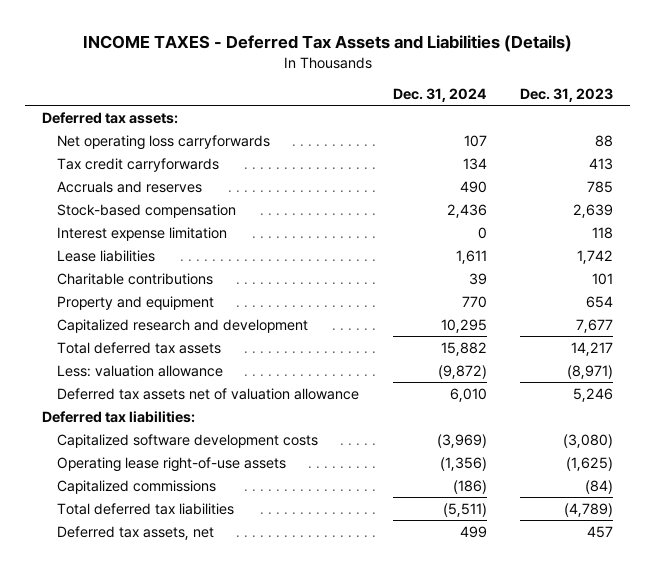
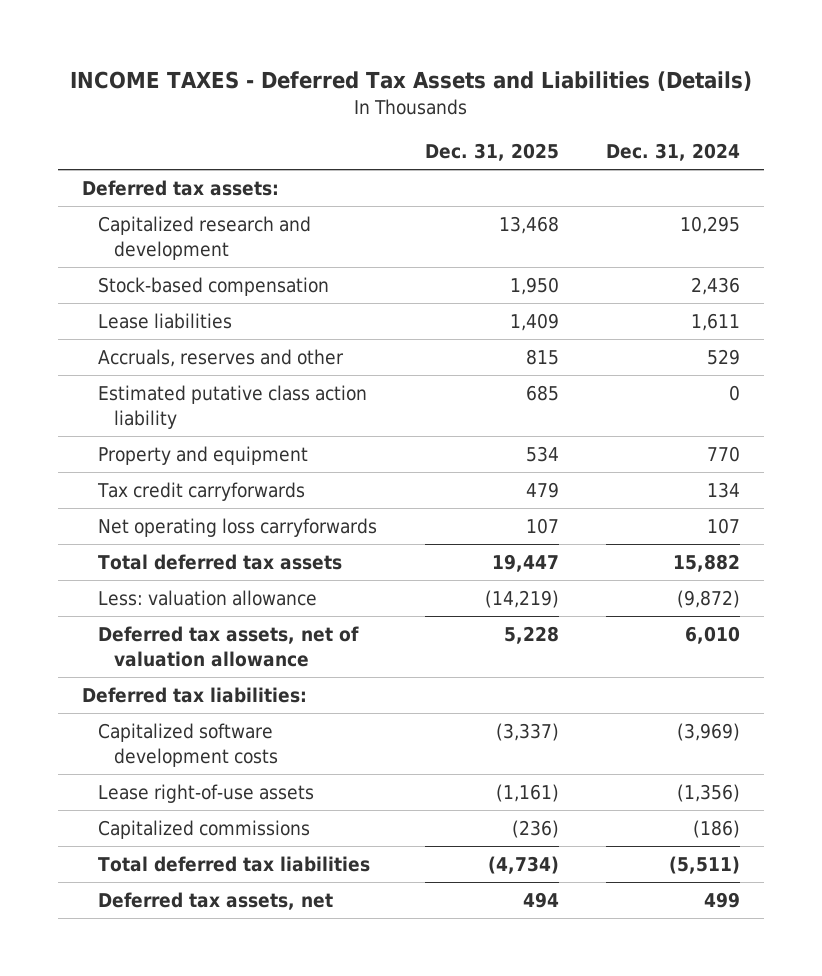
- | Dec. 31, 2024 | Dec. 31, 2023
+ | Dec. 31, 2025 | Dec. 31, 2024
- Accruals and reserves | 490 | 785
moved up: Capitalized research and development | 13,468 | 10,295
- Interest expense limitation | 0 | 118
- Charitable contributions | 39 | 101
+ Accruals, reserves and other | 815 | 529
+ Estimated putative class action liability | 685 | 0
moved down: Tax credit carryforwards | 479 | 134
moved down: Net operating loss carryforwards | 107 | 107
- Deferred tax assets net of valuation allowance | 6,010 | 5,246
+ Deferred tax assets, net of valuation allowance | 5,228 | 6,010
- Operating lease right-of-use assets | (1,356) | (1,625)
+ Lease right-of-use assets | (1,161) | (1,356)

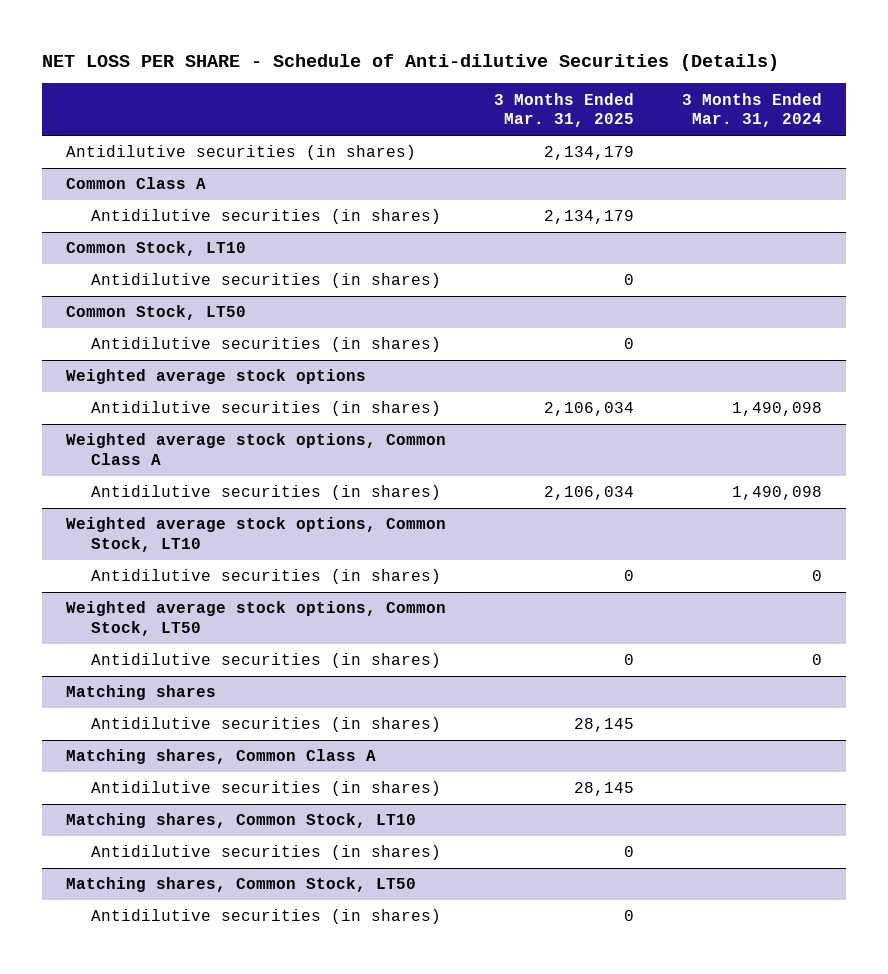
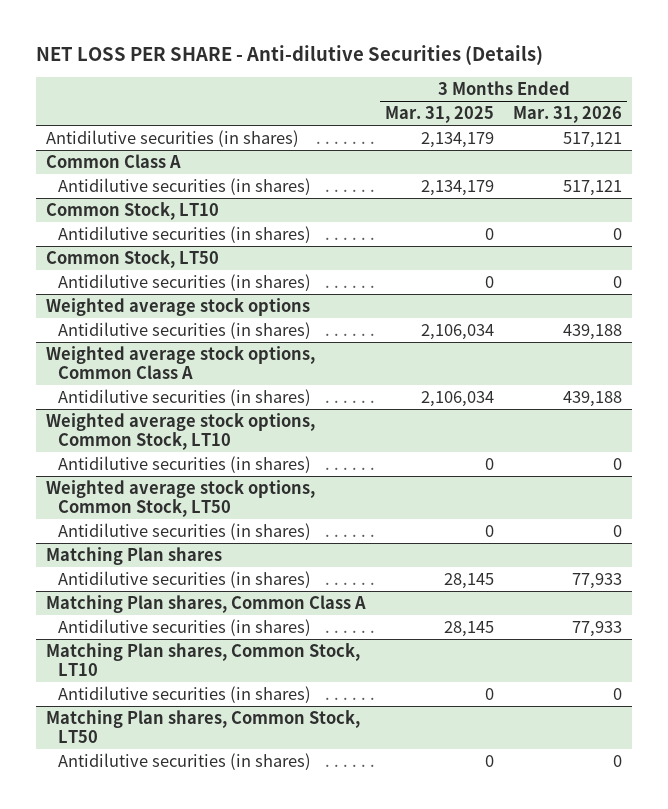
- NET LOSS PER SHARE - Schedule of Anti-dilutive Securities (Details)
+ NET LOSS PER SHARE - Anti-dilutive Securities (Details)
- | 3 Months Ended Mar. 31, 2025 | 3 Months Ended Mar. 31, 2024
+ | 3 Months Ended Mar. 31, 2025 | 3 Months Ended Mar. 31, 2026
- Matching shares
+ Matching Plan shares
- Matching shares, Common Class A
+ Matching Plan shares, Common Class A
- Matching shares, Common Stock, LT10
+ Matching Plan shares, Common Stock, LT10
- Matching shares, Common Stock, LT50
+ Matching Plan shares, Common Stock, LT50

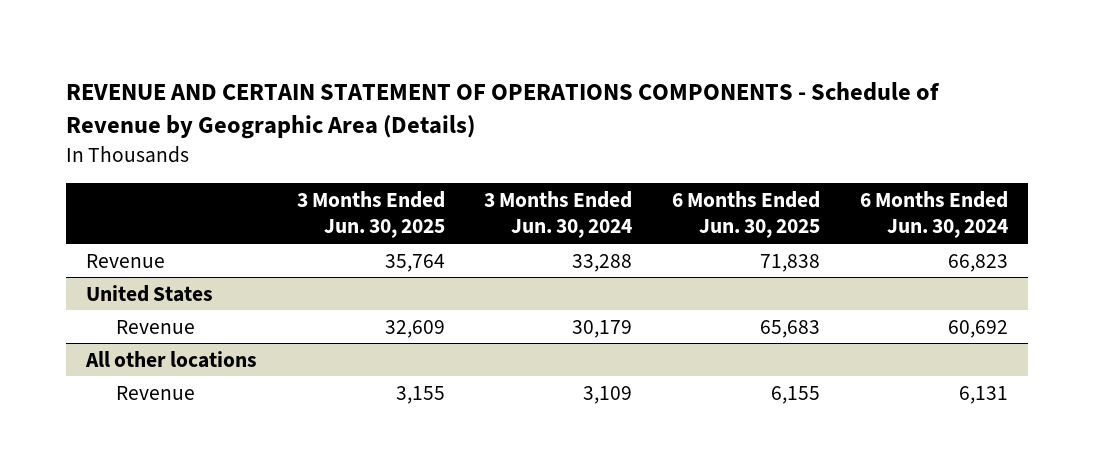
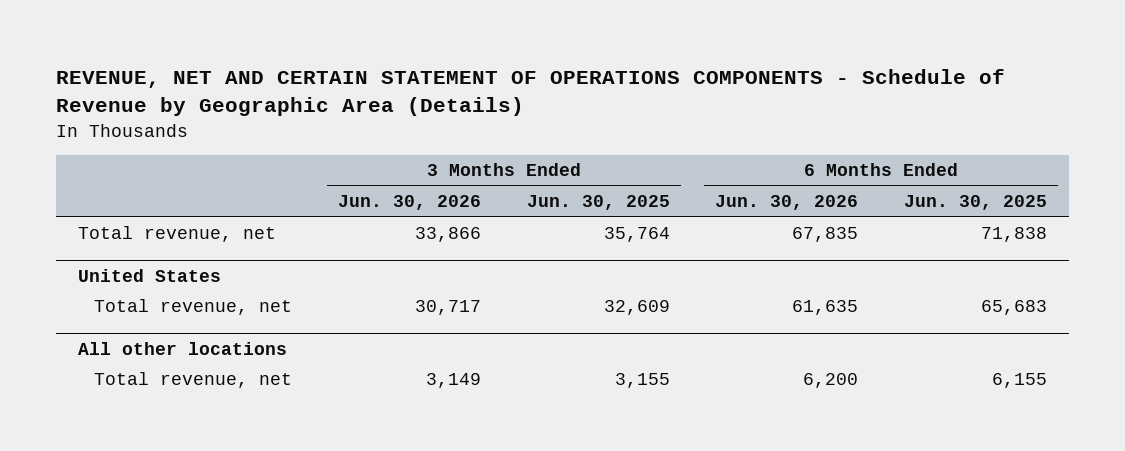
- REVENUE AND CERTAIN STATEMENT OF OPERATIONS COMPONENTS - Schedule of Revenue by Geographic Area (Details)
+ REVENUE, NET AND CERTAIN STATEMENT OF OPERATIONS COMPONENTS - Schedule of Revenue by Geographic Area (Details)
- | 3 Months Ended Jun. 30, 2025 | 3 Months Ended Jun. 30, 2024 | 6 Months Ended Jun. 30, 2025 | 6 Months Ended Jun. 30, 2024
+ | 3 Months Ended Jun. 30, 2026 | 3 Months Ended Jun. 30, 2025 | 6 Months Ended Jun. 30, 2026 | 6 Months Ended Jun. 30, 2025
- Revenue | 35,764 | 33,288 | 71,838 | 66,823
+ Total revenue, net | 33,866 | 35,764 | 67,835 | 71,838
@ United States
- Revenue | 32,609 | 30,179 | 65,683 | 60,692
+ Total revenue, net | 30,717 | 32,609 | 61,635 | 65,683
@ All other locations
- Revenue | 3,155 | 3,109 | 6,155 | 6,131
+ Total revenue, net | 3,149 | 3,155 | 6,200 | 6,155

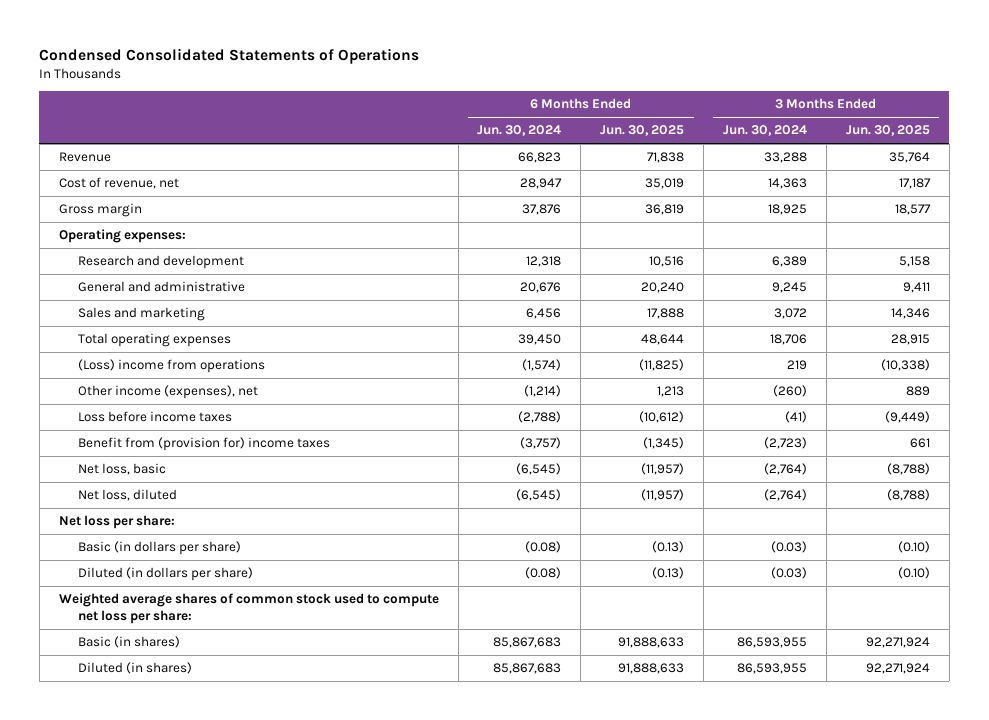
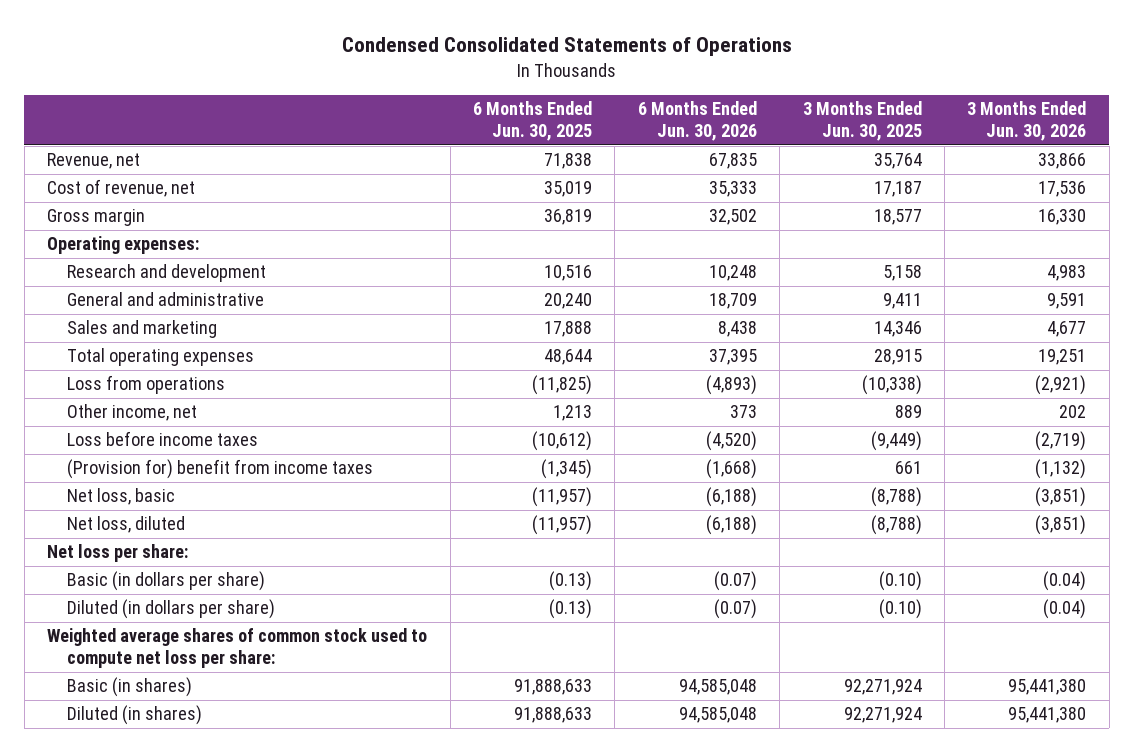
- | 6 Months Ended Jun. 30, 2024 | 6 Months Ended Jun. 30, 2025 | 3 Months Ended Jun. 30, 2024 | 3 Months Ended Jun. 30, 2025
+ | 6 Months Ended Jun. 30, 2025 | 6 Months Ended Jun. 30, 2026 | 3 Months Ended Jun. 30, 2025 | 3 Months Ended Jun. 30, 2026
- Revenue | 66,823 | 71,838 | 33,288 | 35,764
+ Revenue, net | 71,838 | 67,835 | 35,764 | 33,866
- (Loss) income from operations | (1,574) | (11,825) | 219 | (10,338)
- Other income (expenses), net | (1,214) | 1,213 | (260) | 889
+ Loss from operations | (11,825) | (4,893) | (10,338) | (2,921)
+ Other income, net | 1,213 | 373 | 889 | 202
- Benefit from (provision for) income taxes | (3,757) | (1,345) | (2,723) | 661
+ (Provision for) benefit from income taxes | (1,345) | (1,668) | 661 | (1,132)

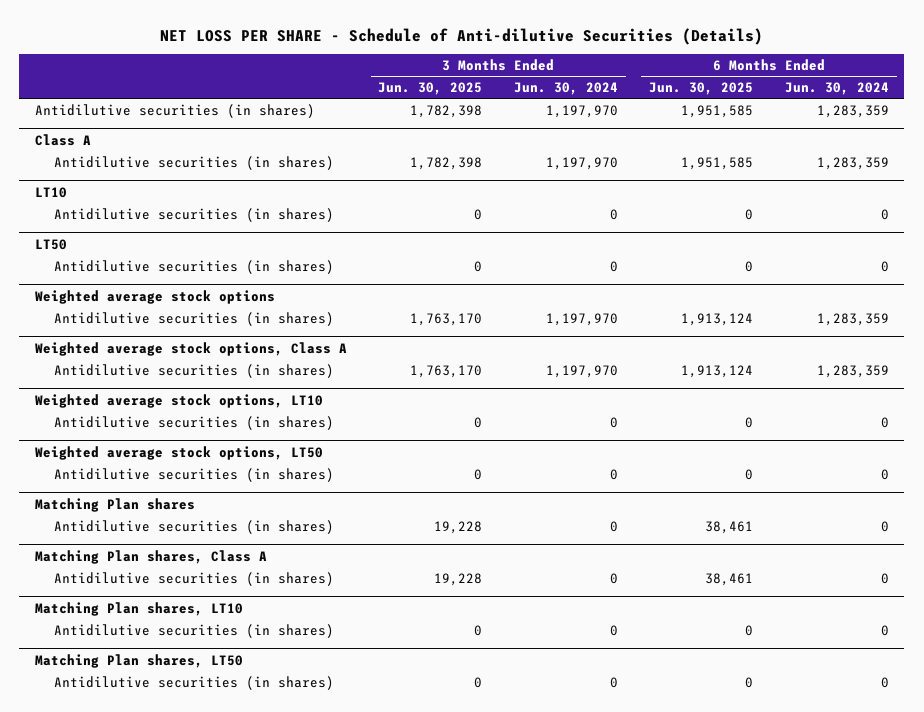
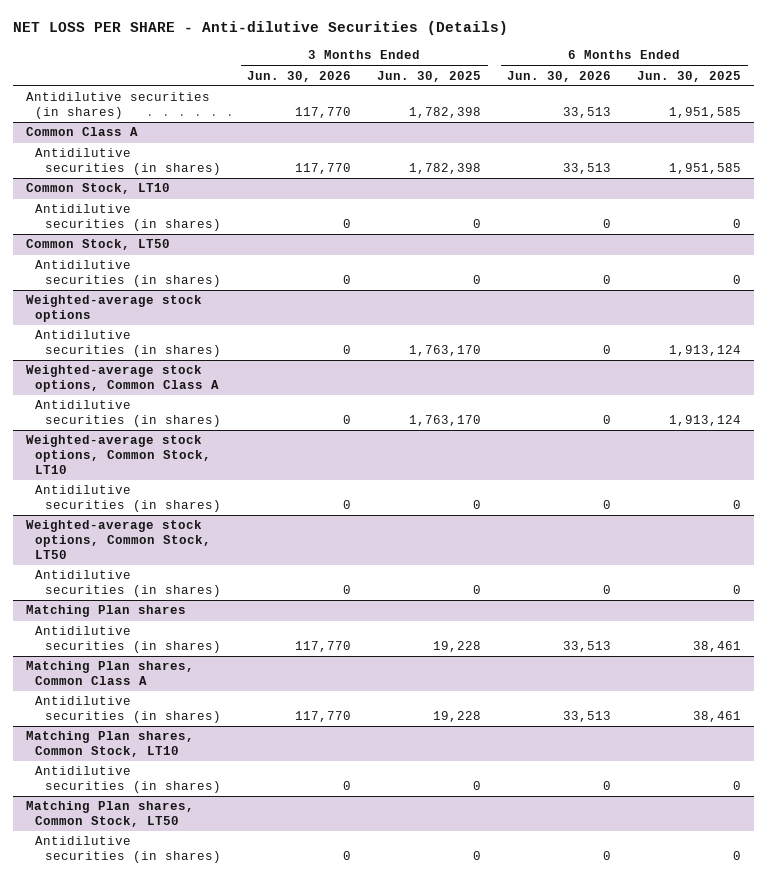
- NET LOSS PER SHARE - Schedule of Anti-dilutive Securities (Details)
+ NET LOSS PER SHARE - Anti-dilutive Securities (Details)
- | 3 Months Ended Jun. 30, 2025 | 3 Months Ended Jun. 30, 2024 | 6 Months Ended Jun. 30, 2025 | 6 Months Ended Jun. 30, 2024
+ | 3 Months Ended Jun. 30, 2026 | 3 Months Ended Jun. 30, 2025 | 6 Months Ended Jun. 30, 2026 | 6 Months Ended Jun. 30, 2025
- Class A
+ Common Class A
- LT10
+ Common Stock, LT10
- LT50
+ Common Stock, LT50
- Weighted average stock options
+ Weighted-average stock options
- Weighted average stock options, Class A
+ Weighted-average stock options, Common Class A
- Weighted average stock options, LT10
+ Weighted-average stock options, Common Stock, LT10
- Weighted average stock options, LT50
+ Weighted-average stock options, Common Stock, LT50
- Matching Plan shares, Class A
+ Matching Plan shares, Common Class A
- Matching Plan shares, LT10
+ Matching Plan shares, Common Stock, LT10
- Matching Plan shares, LT50
+ Matching Plan shares, Common Stock, LT50

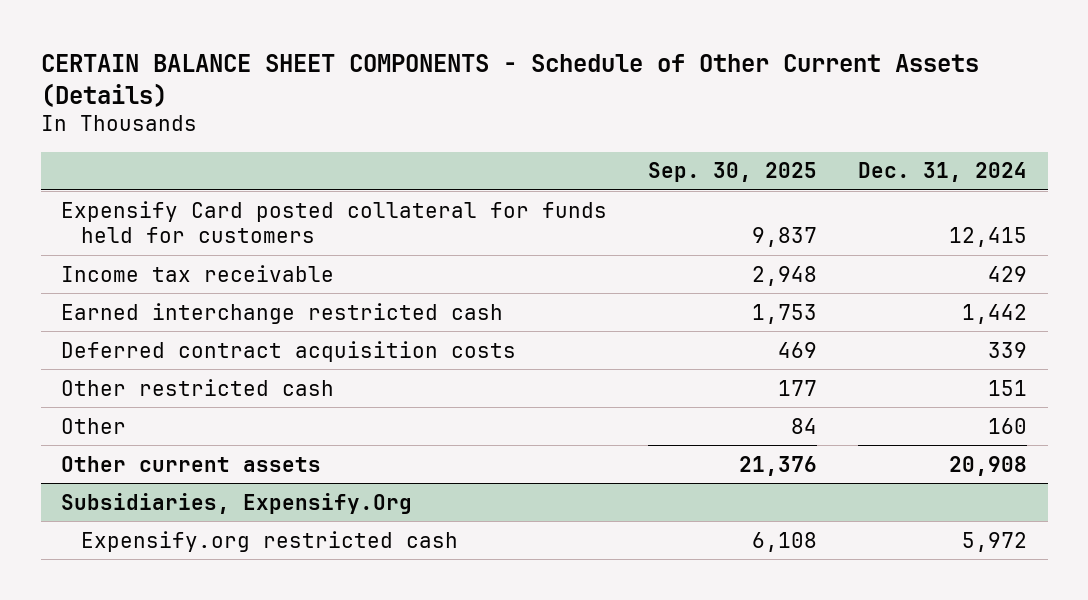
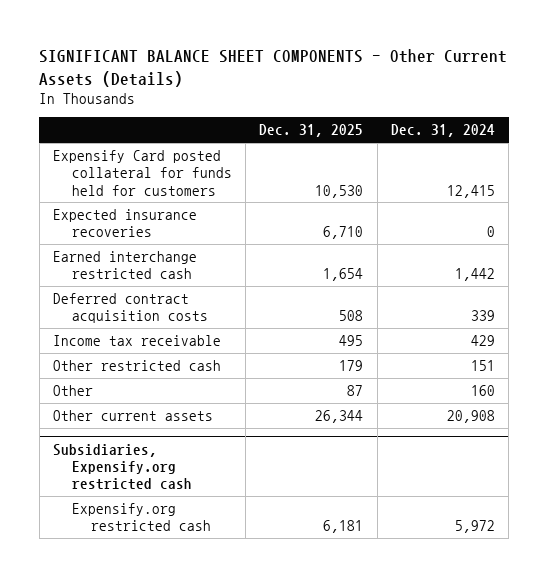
- CERTAIN BALANCE SHEET COMPONENTS - Schedule of Other Current Assets (Details)
+ SIGNIFICANT BALANCE SHEET COMPONENTS - Other Current Assets (Details)
- | Sep. 30, 2025 | Dec. 31, 2024
+ | Dec. 31, 2025 | Dec. 31, 2024
+ Expected insurance recoveries | 6,710 | 0
moved down: Income tax receivable | 495 | 429
- Subsidiaries, Expensify.Org
+ Subsidiaries, Expensify.org restricted cash

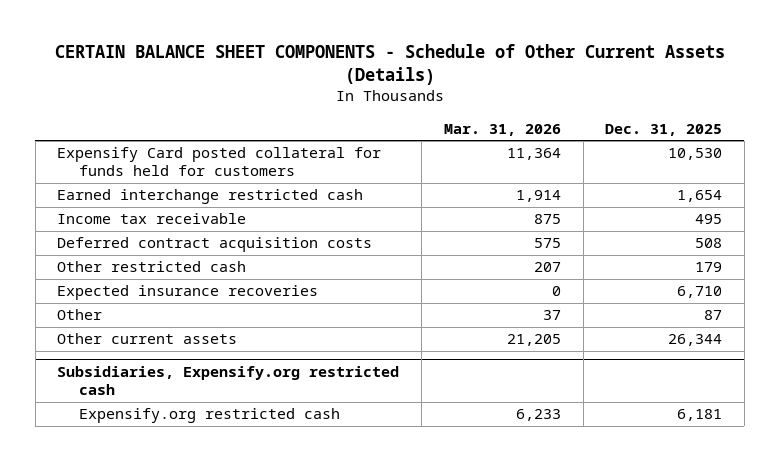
- SIGNIFICANT BALANCE SHEET COMPONENTS - Other Current Assets (Details)
+ CERTAIN BALANCE SHEET COMPONENTS - Schedule of Other Current Assets (Details)
- | Dec. 31, 2025 | Dec. 31, 2024
+ | Mar. 31, 2026 | Dec. 31, 2025
moved down: Deferred contract acquisition costs | 575 | 508
moved down: Expected insurance recoveries | 0 | 6,710

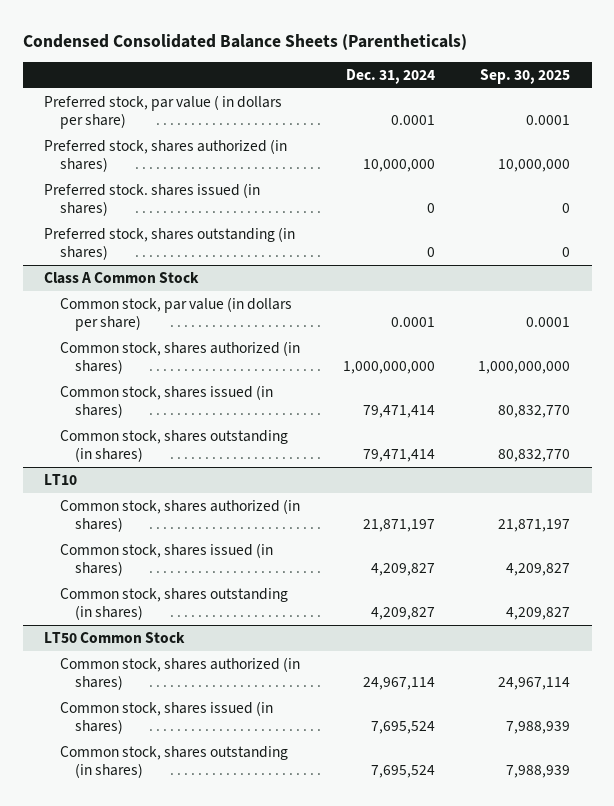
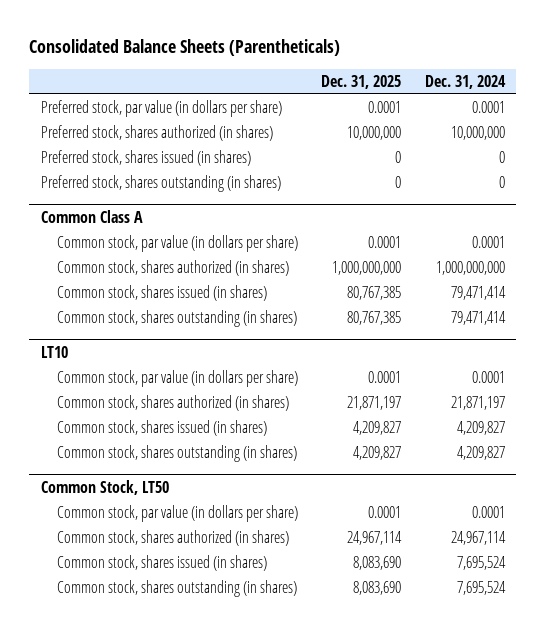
- Condensed Consolidated Balance Sheets (Parentheticals)
+ Consolidated Balance Sheets (Parentheticals)
- | Dec. 31, 2024 | Sep. 30, 2025
+ | Dec. 31, 2025 | Dec. 31, 2024
- Preferred stock, par value ( in dollars per share) | 0.0001 | 0.0001
+ Preferred stock, par value (in dollars per share) | 0.0001 | 0.0001
- Preferred stock. shares issued (in shares) | 0 | 0
+ Preferred stock, shares issued (in shares) | 0 | 0
- Class A Common Stock
+ Common Class A
@ LT10
+ Common stock, par value (in dollars per share) | 0.0001 | 0.0001
- LT50 Common Stock
+ Common Stock, LT50
+ Common stock, par value (in dollars per share) | 0.0001 | 0.0001

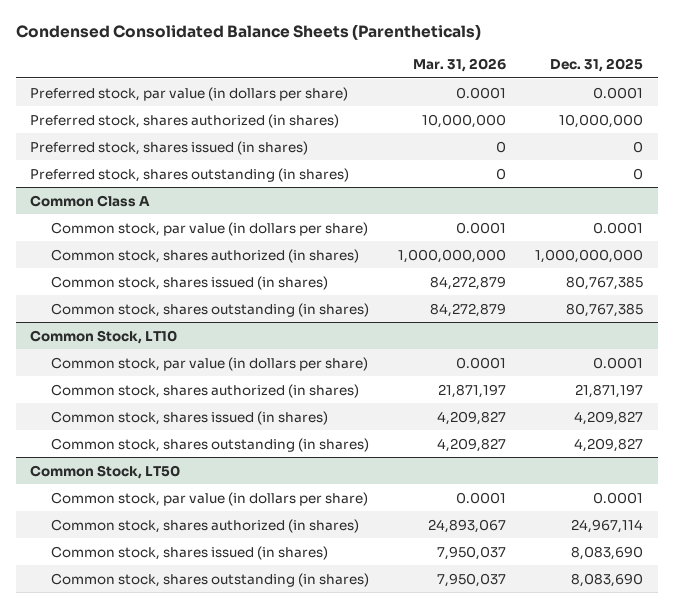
- Consolidated Balance Sheets (Parentheticals)
+ Condensed Consolidated Balance Sheets (Parentheticals)
- | Dec. 31, 2025 | Dec. 31, 2024
+ | Mar. 31, 2026 | Dec. 31, 2025
- LT10
+ Common Stock, LT10

